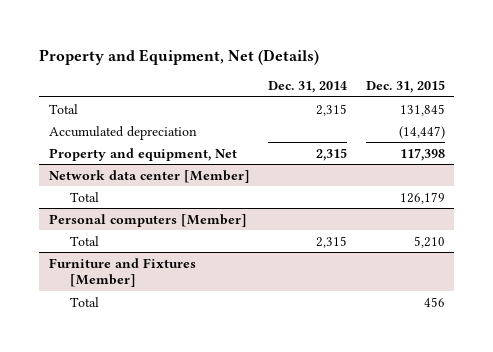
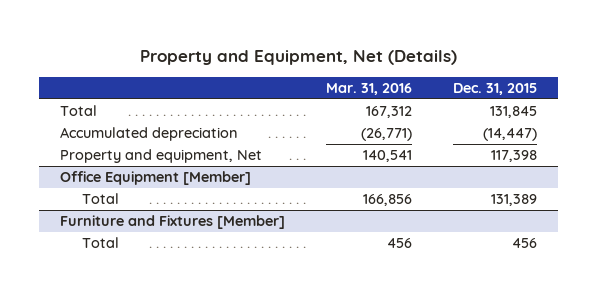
- | Dec. 31, 2014 | Dec. 31, 2015
+ | Mar. 31, 2016 | Dec. 31, 2015
- Network data center [Member]
- Total | | 126,179
- Personal computers [Member]
- Total | 2,315 | 5,210
+ Office Equipment [Member]
+ Total | 166,856 | 131,389

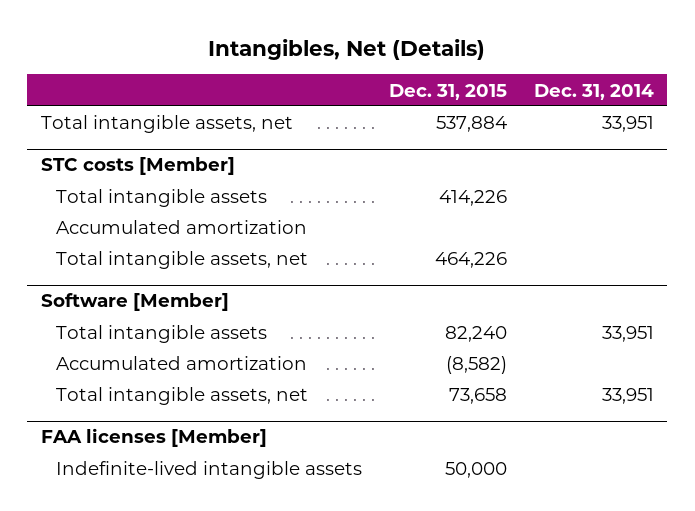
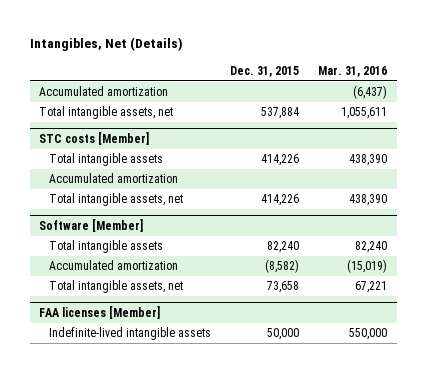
- | Dec. 31, 2015 | Dec. 31, 2014
+ | Dec. 31, 2015 | Mar. 31, 2016
+ Accumulated amortization | | (6,437)
@ STC costs [Member]
- Total intangible assets, net | 464,226 |
+ Total intangible assets, net | 414,226 | 438,390

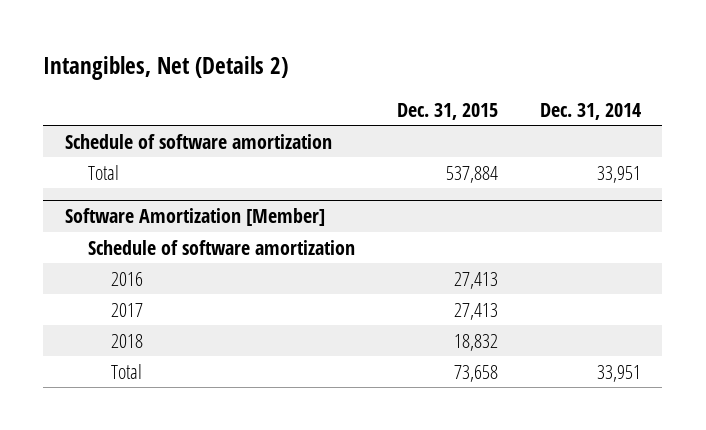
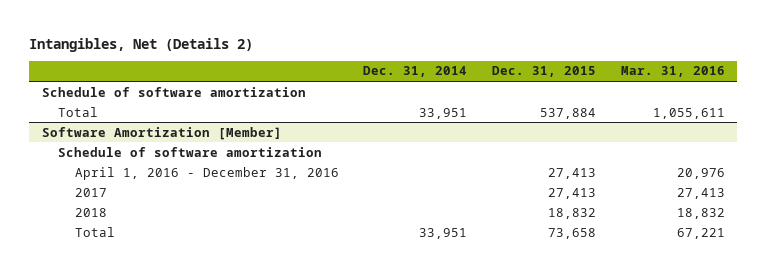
- | Dec. 31, 2015 | Dec. 31, 2014
+ | Dec. 31, 2014 | Dec. 31, 2015 | Mar. 31, 2016
@ Software Amortization [Member]
- 2016 | 27,413 |
+ April 1, 2016 - December 31, 2016 | | 27,413 | 20,976

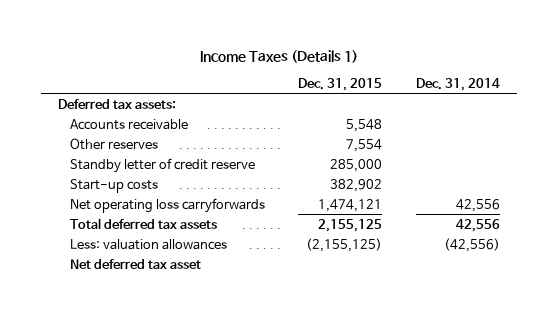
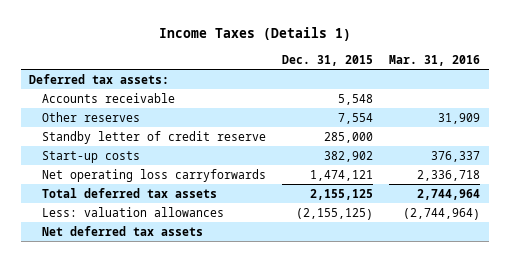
- | Dec. 31, 2015 | Dec. 31, 2014
+ | Dec. 31, 2015 | Mar. 31, 2016
- Net deferred tax asset
+ Net deferred tax assets

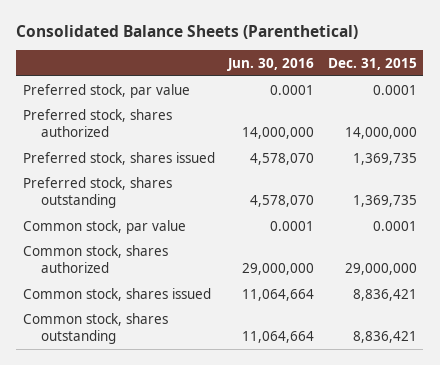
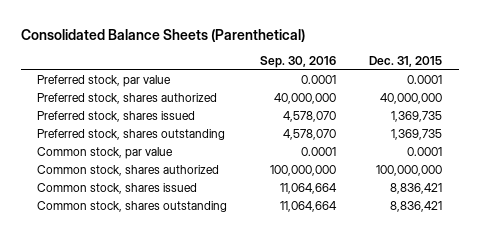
- | Jun. 30, 2016 | Dec. 31, 2015
+ | Sep. 30, 2016 | Dec. 31, 2015
- Preferred stock, shares authorized | 14,000,000 | 14,000,000
+ Preferred stock, shares authorized | 40,000,000 | 40,000,000
- Common stock, shares authorized | 29,000,000 | 29,000,000
+ Common stock, shares authorized | 100,000,000 | 100,000,000

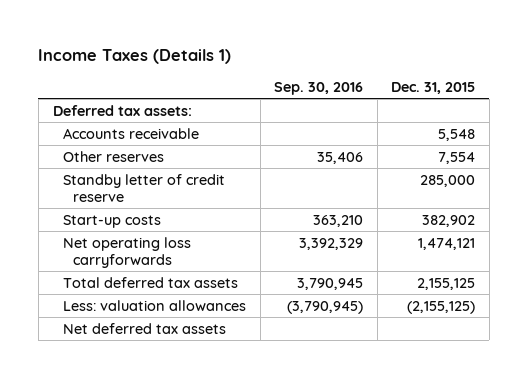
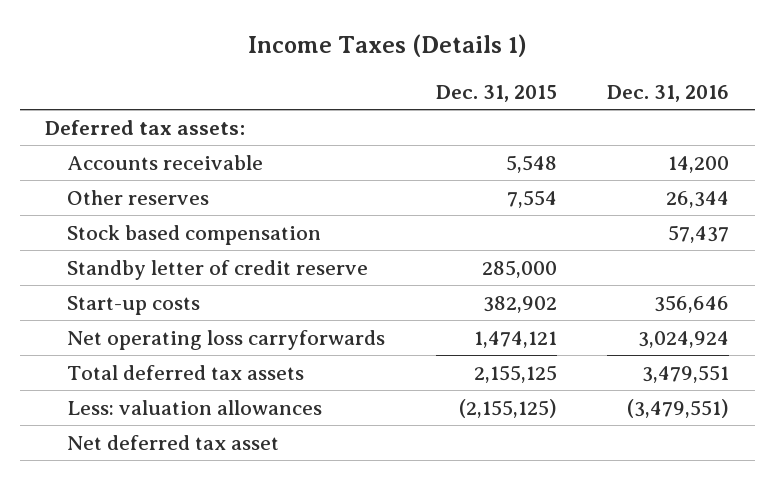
- | Sep. 30, 2016 | Dec. 31, 2015
+ | Dec. 31, 2015 | Dec. 31, 2016
+ Stock based compensation | | 57,437
- Net deferred tax assets
+ Net deferred tax asset

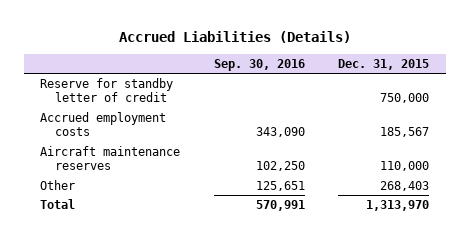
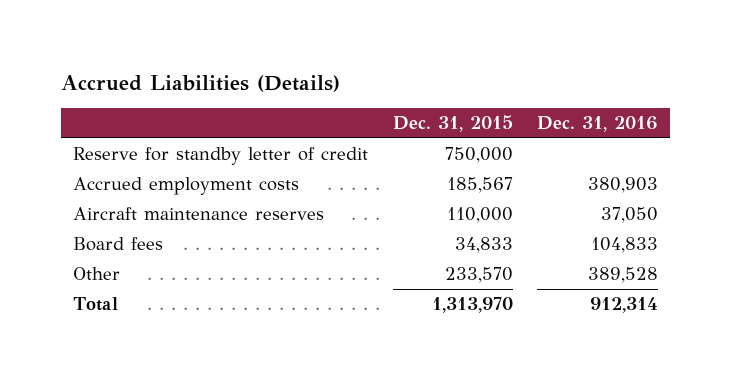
- | Sep. 30, 2016 | Dec. 31, 2015
+ | Dec. 31, 2015 | Dec. 31, 2016
- Other | 125,651 | 268,403
+ Board fees | 34,833 | 104,833
+ Other | 233,570 | 389,528

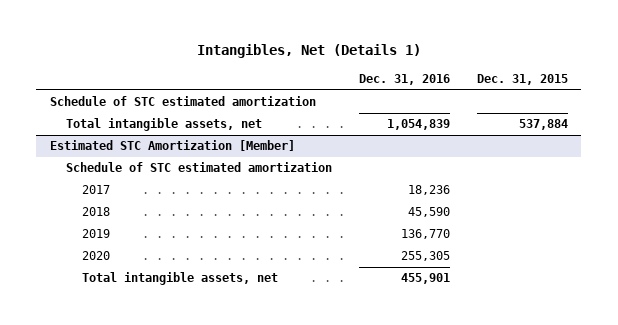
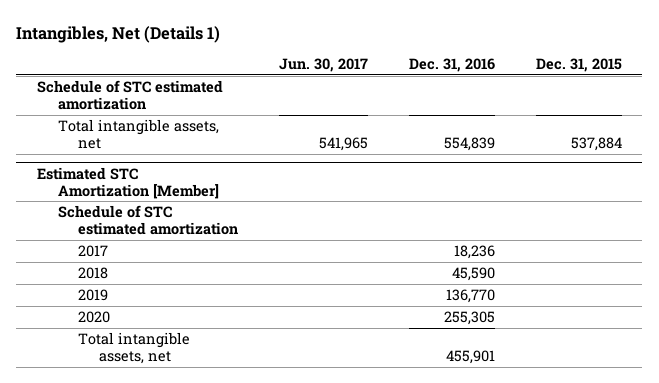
- | Dec. 31, 2016 | Dec. 31, 2015
+ | Jun. 30, 2017 | Dec. 31, 2016 | Dec. 31, 2015
- Total intangible assets, net | 1,054,839 | 537,884
+ Total intangible assets, net | 541,965 | 554,839 | 537,884

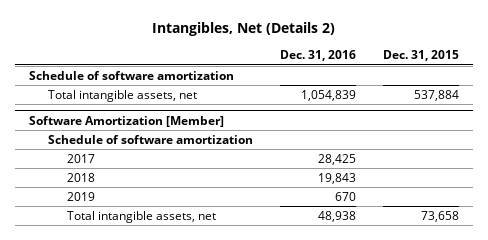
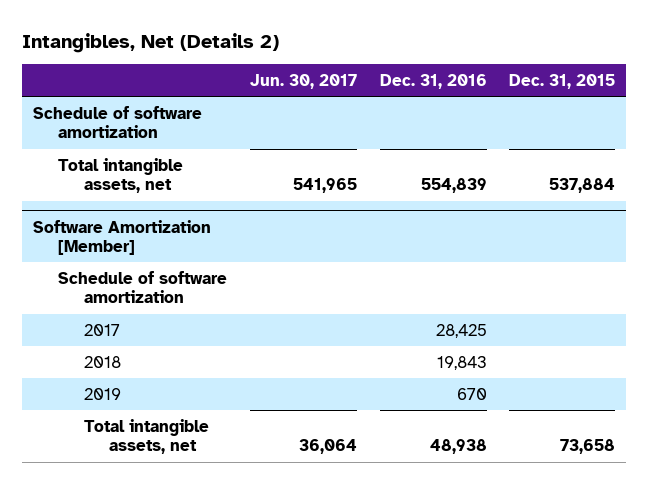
- | Dec. 31, 2016 | Dec. 31, 2015
+ | Jun. 30, 2017 | Dec. 31, 2016 | Dec. 31, 2015
- Total intangible assets, net | 1,054,839 | 537,884
+ Total intangible assets, net | 541,965 | 554,839 | 537,884

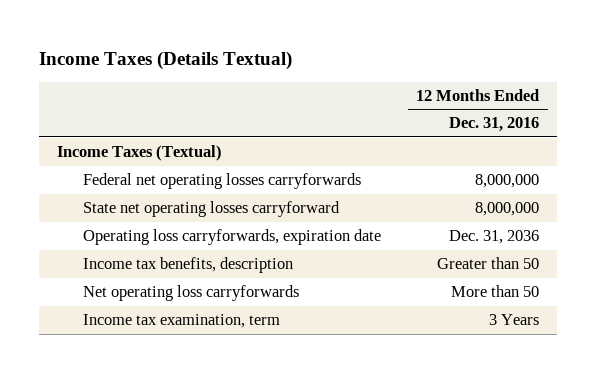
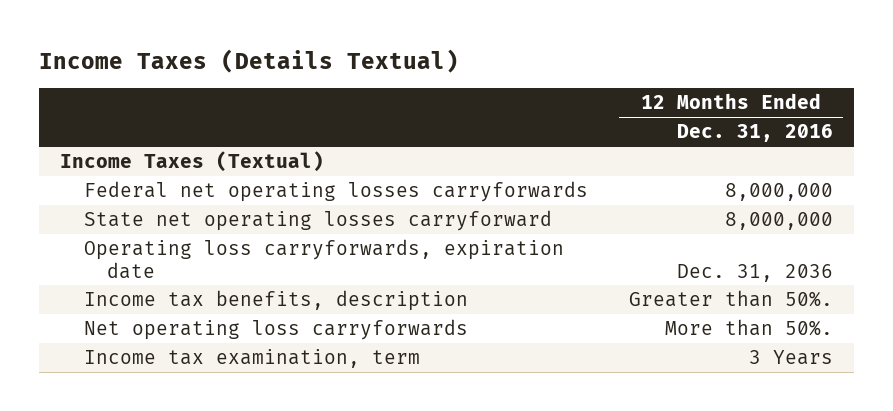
- Income tax benefits, description | Greater than 50
- Net operating loss carryforwards | More than 50
+ Income tax benefits, description | Greater than 50%.
+ Net operating loss carryforwards | More than 50%.

